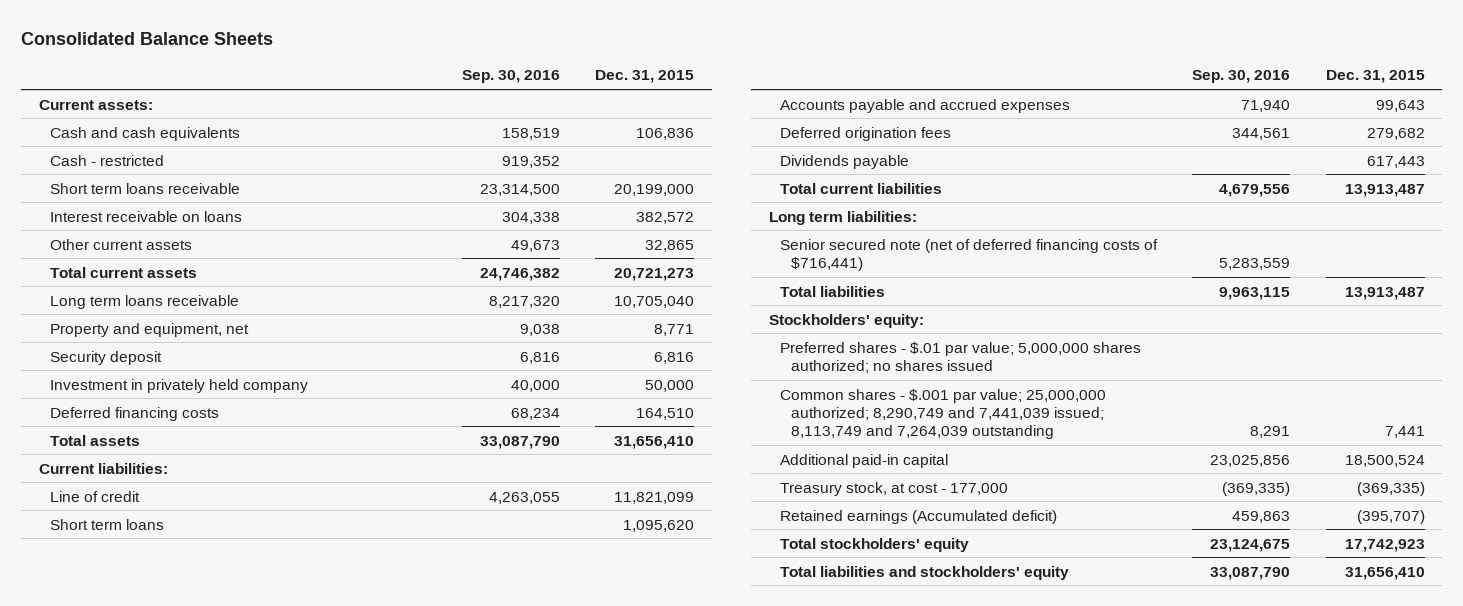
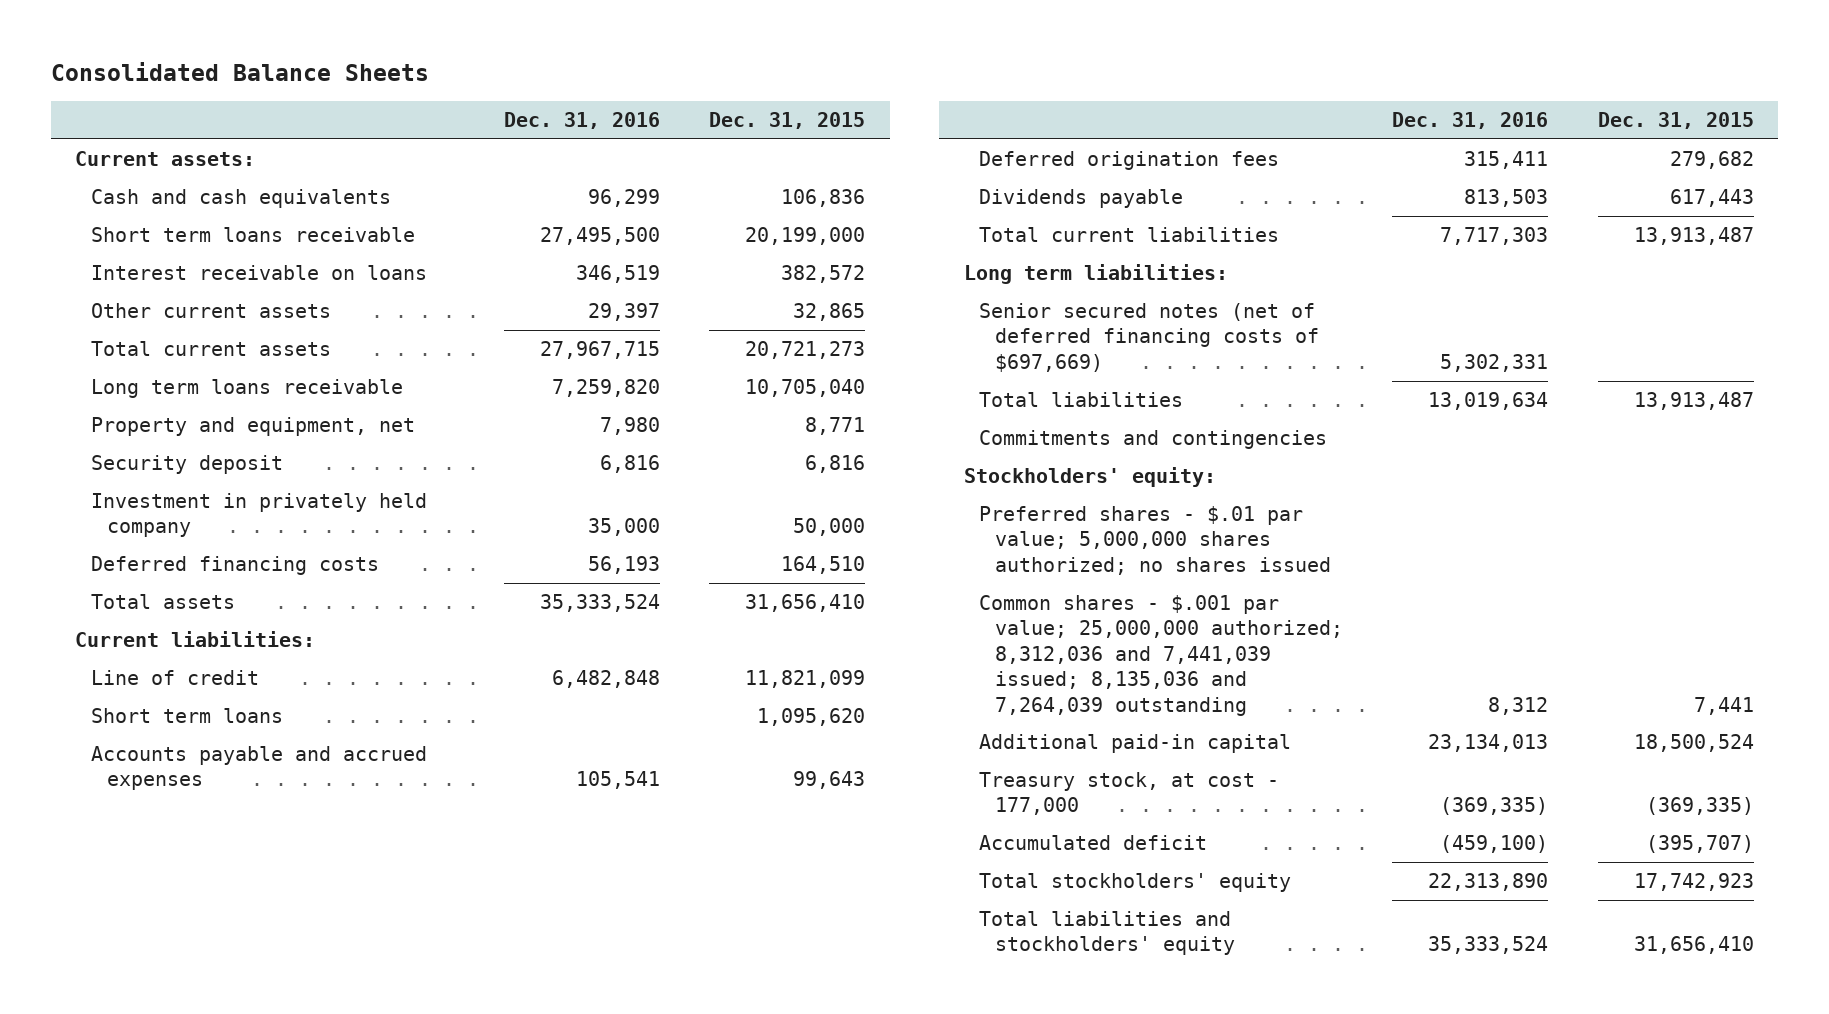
- | Sep. 30, 2016 | Dec. 31, 2015
+ | Dec. 31, 2016 | Dec. 31, 2015
- Cash - restricted | 919,352 |
- Senior secured note (net of deferred financing costs of $716,441) | 5,283,559 |
+ Senior secured notes (net of deferred financing costs of $697,669) | 5,302,331 |
+ Commitments and contingencies
- Common shares - $.001 par value; 25,000,000 authorized; 8,290,749 and 7,441,039 issued; 8,113,749 and 7,264,039 outstanding | 8,291 | 7,441
+ Common shares - $.001 par value; 25,000,000 authorized; 8,312,036 and 7,441,039 issued; 8,135,036 and 7,264,039 outstanding | 8,312 | 7,441
- Retained earnings (Accumulated deficit) | 459,863 | (395,707)
+ Accumulated deficit | (459,100) | (395,707)

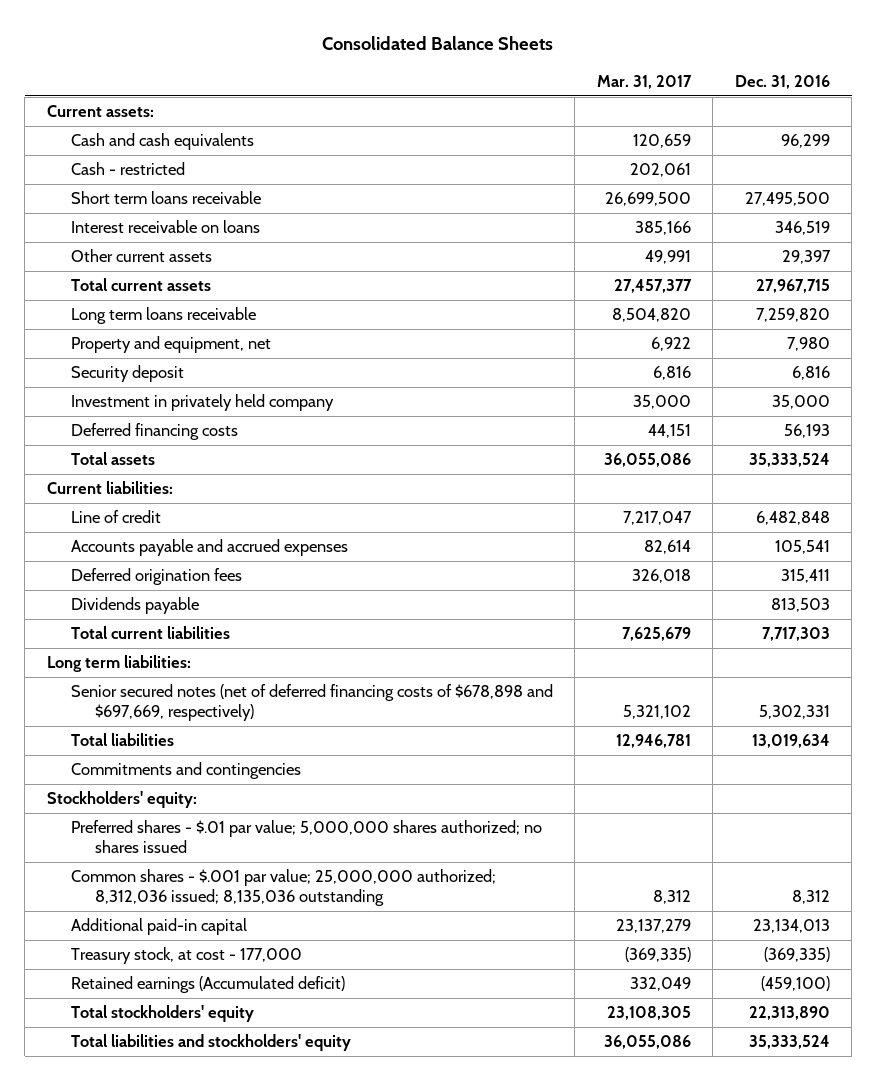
- | Dec. 31, 2016 | Dec. 31, 2015
+ | Mar. 31, 2017 | Dec. 31, 2016
+ Cash - restricted | 202,061 |
- Short term loans | | 1,095,620
- Senior secured notes (net of deferred financing costs of $697,669) | 5,302,331 |
+ Senior secured notes (net of deferred financing costs of $678,898 and $697,669, respectively) | 5,321,102 | 5,302,331
- Common shares - $.001 par value; 25,000,000 authorized; 8,312,036 and 7,441,039 issued; 8,135,036 and 7,264,039 outstanding | 8,312 | 7,441
+ Common shares - $.001 par value; 25,000,000 authorized; 8,312,036 issued; 8,135,036 outstanding | 8,312 | 8,312
- Accumulated deficit | (459,100) | (395,707)
+ Retained earnings (Accumulated deficit) | 332,049 | (459,100)

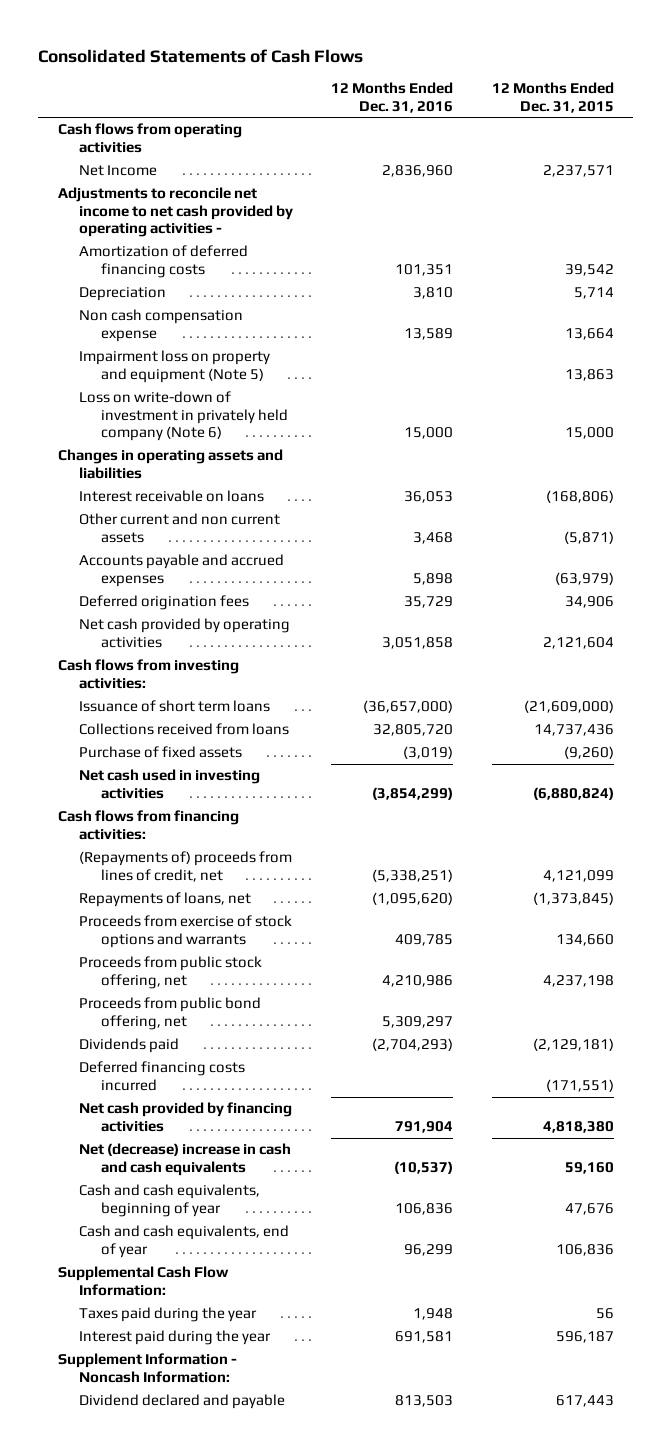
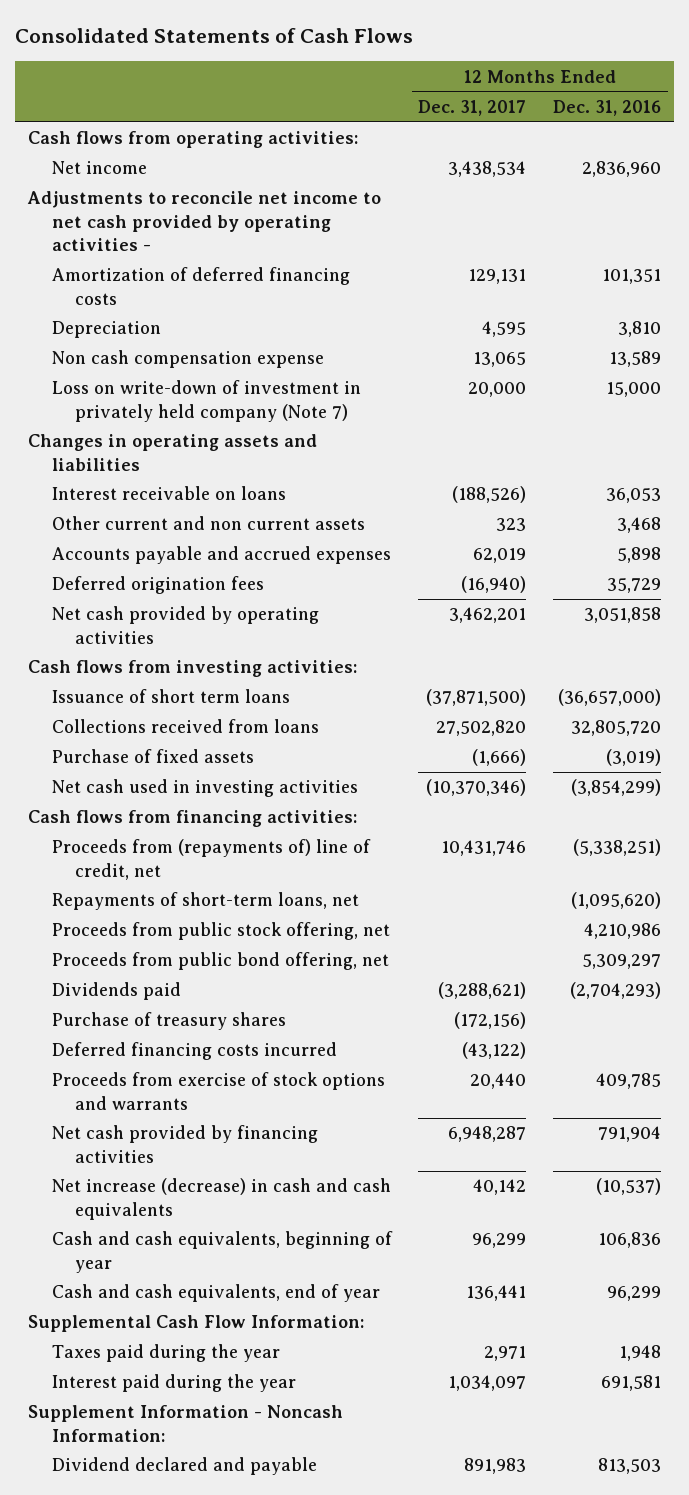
- | 12 Months Ended Dec. 31, 2016 | 12 Months Ended Dec. 31, 2015
+ | 12 Months Ended Dec. 31, 2017 | 12 Months Ended Dec. 31, 2016
- Cash flows from operating activities
- Net Income | 2,836,960 | 2,237,571
+ Cash flows from operating activities:
+ Net income | 3,438,534 | 2,836,960
- Impairment loss on property and equipment (Note 5) | | 13,863
- Loss on write-down of investment in privately held company (Note 6) | 15,000 | 15,000
+ Loss on write-down of investment in privately held company (Note 7) | 20,000 | 15,000
- (Repayments of) proceeds from lines of credit, net | (5,338,251) | 4,121,099
- Repayments of loans, net | (1,095,620) | (1,373,845)
+ Proceeds from (repayments of) line of credit, net | 10,431,746 | (5,338,251)
+ Repayments of short-term loans, net | | (1,095,620)
+ Purchase of treasury shares | (172,156) |
moved down: Proceeds from exercise of stock options and warrants | 20,440 | 409,785
- Net (decrease) increase in cash and cash equivalents | (10,537) | 59,160
+ Net increase (decrease) in cash and cash equivalents | 40,142 | (10,537)

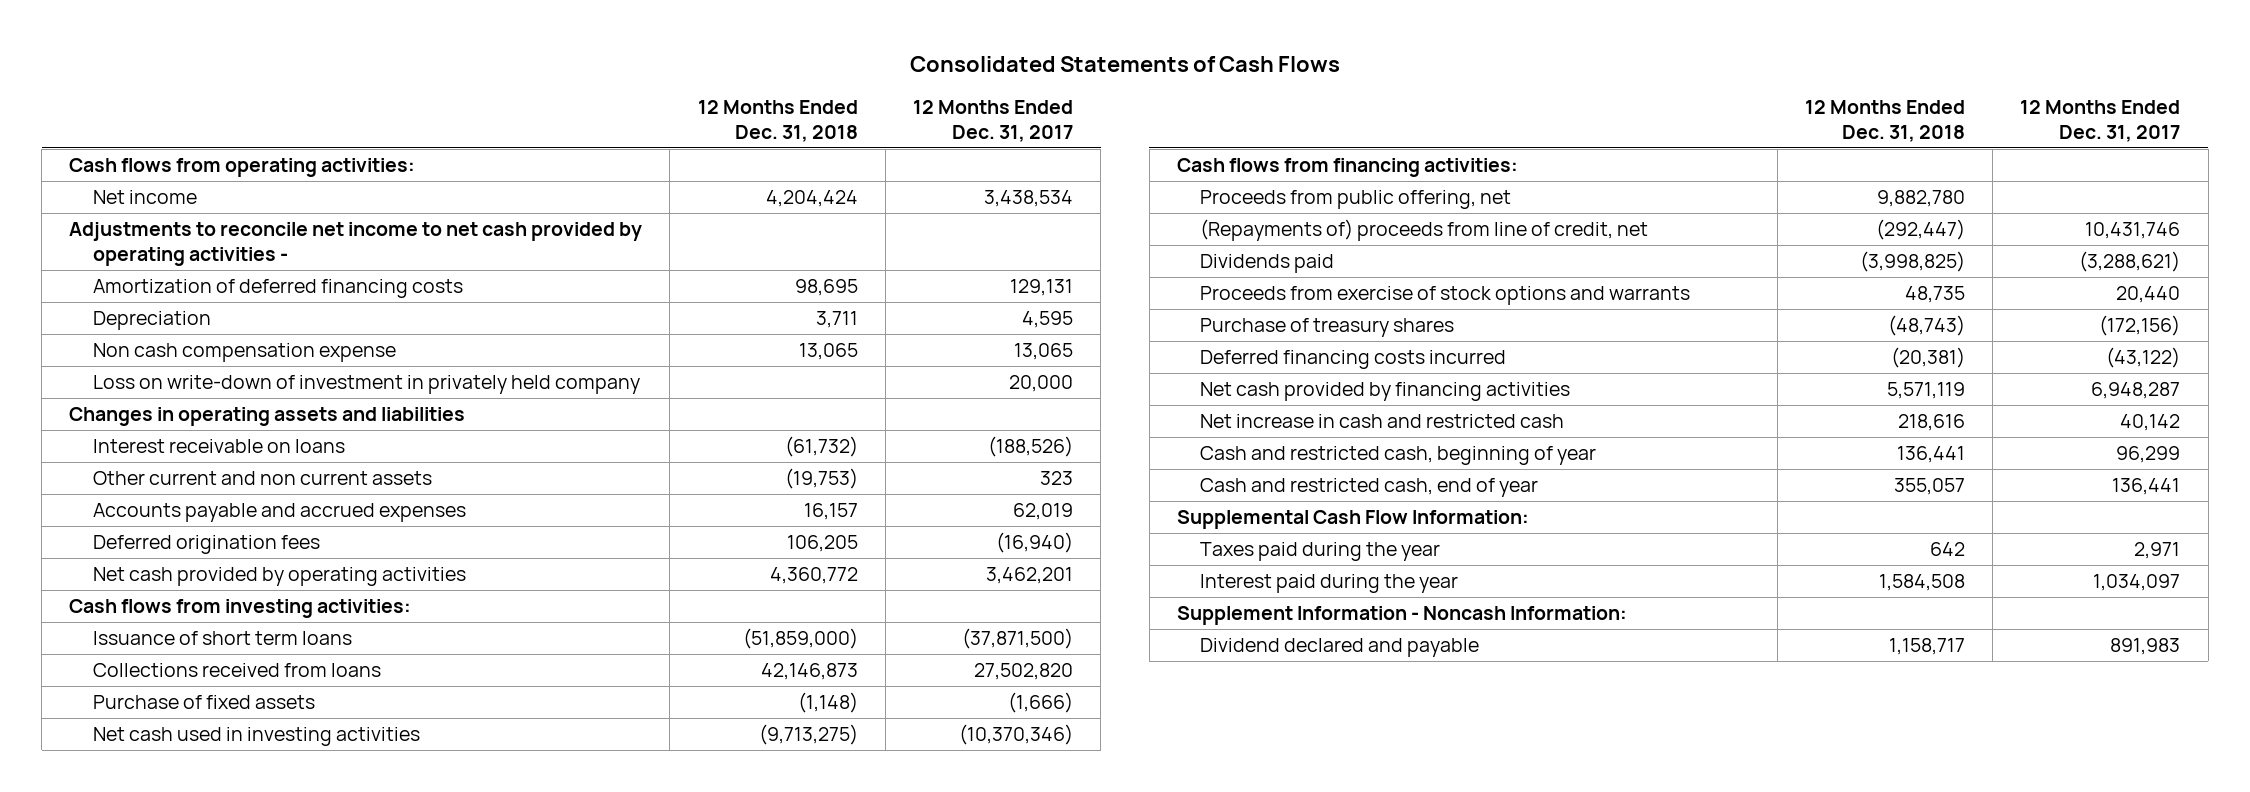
- | 12 Months Ended Dec. 31, 2017 | 12 Months Ended Dec. 31, 2016
+ | 12 Months Ended Dec. 31, 2018 | 12 Months Ended Dec. 31, 2017
- Loss on write-down of investment in privately held company (Note 7) | 20,000 | 15,000
+ Loss on write-down of investment in privately held company | | 20,000
- Proceeds from (repayments of) line of credit, net | 10,431,746 | (5,338,251)
- Repayments of short-term loans, net | | (1,095,620)
- Proceeds from public stock offering, net | | 4,210,986
- Proceeds from public bond offering, net | | 5,309,297
+ Proceeds from public offering, net | 9,882,780 |
+ (Repayments of) proceeds from line of credit, net | (292,447) | 10,431,746
moved up: Proceeds from exercise of stock options and warrants | 48,735 | 20,440
- Net increase (decrease) in cash and cash equivalents | 40,142 | (10,537)
- Cash and cash equivalents, beginning of year | 96,299 | 106,836
- Cash and cash equivalents, end of year | 136,441 | 96,299
+ Net increase in cash and restricted cash | 218,616 | 40,142
+ Cash and restricted cash, beginning of year | 136,441 | 96,299
+ Cash and restricted cash, end of year | 355,057 | 136,441

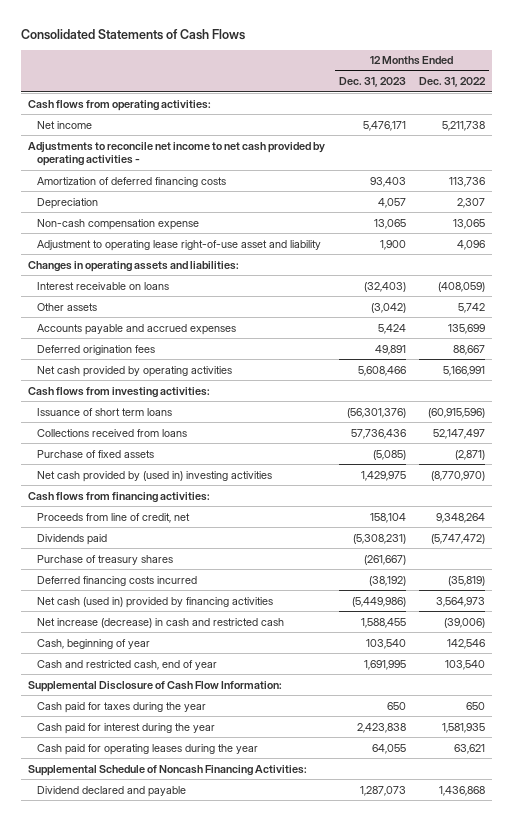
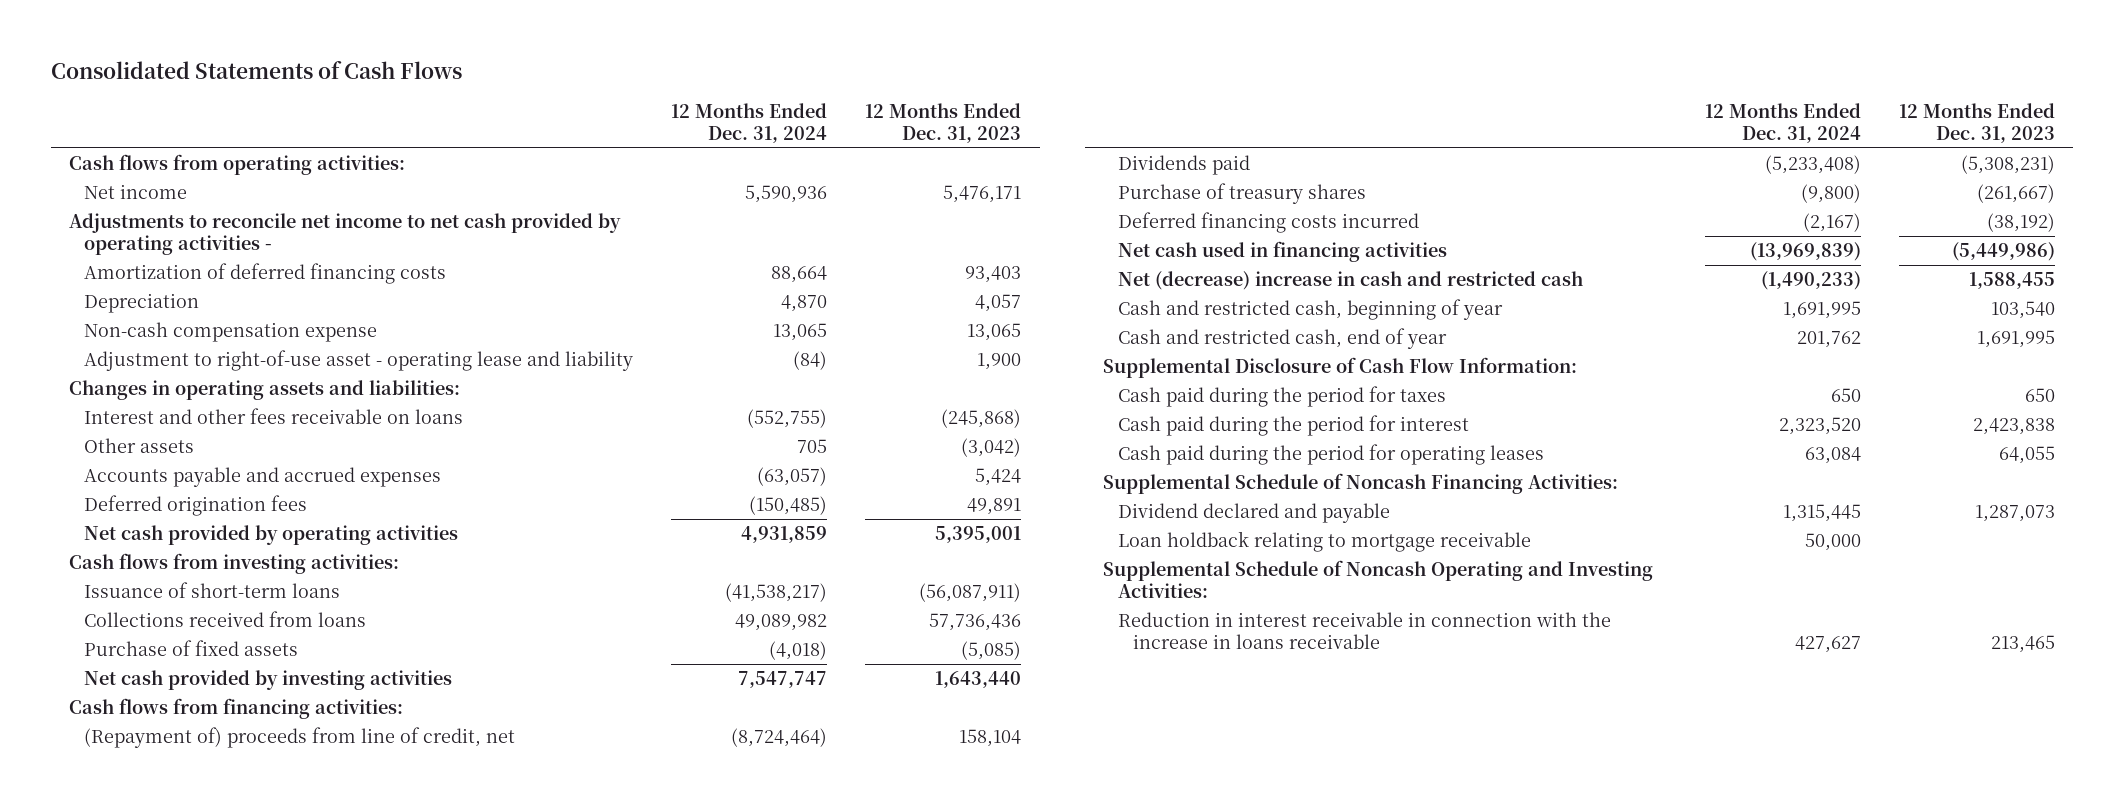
- | 12 Months Ended Dec. 31, 2023 | 12 Months Ended Dec. 31, 2022
+ | 12 Months Ended Dec. 31, 2024 | 12 Months Ended Dec. 31, 2023
- Adjustment to operating lease right-of-use asset and liability | 1,900 | 4,096
+ Adjustment to right-of-use asset - operating lease and liability | (84) | 1,900
- Interest receivable on loans | (32,403) | (408,059)
+ Interest and other fees receivable on loans | (552,755) | (245,868)
- Net cash provided by operating activities | 5,608,466 | 5,166,991
+ Net cash provided by operating activities | 4,931,859 | 5,395,001
- Issuance of short term loans | (56,301,376) | (60,915,596)
+ Issuance of short-term loans | (41,538,217) | (56,087,911)
- Net cash provided by (used in) investing activities | 1,429,975 | (8,770,970)
+ Net cash provided by investing activities | 7,547,747 | 1,643,440
- Proceeds from line of credit, net | 158,104 | 9,348,264
+ (Repayment of) proceeds from line of credit, net | (8,724,464) | 158,104
- Net cash (used in) provided by financing activities | (5,449,986) | 3,564,973
- Net increase (decrease) in cash and restricted cash | 1,588,455 | (39,006)
- Cash, beginning of year | 103,540 | 142,546
+ Net cash used in financing activities | (13,969,839) | (5,449,986)
+ Net (decrease) increase in cash and restricted cash | (1,490,233) | 1,588,455
+ Cash and restricted cash, beginning of year | 1,691,995 | 103,540
- Cash paid for taxes during the year | 650 | 650
- Cash paid for interest during the year | 2,423,838 | 1,581,935
- Cash paid for operating leases during the year | 64,055 | 63,621
+ Cash paid during the period for taxes | 650 | 650
+ Cash paid during the period for interest | 2,323,520 | 2,423,838
+ Cash paid during the period for operating leases | 63,084 | 64,055
+ Loan holdback relating to mortgage receivable | 50,000 |
+ Supplemental Schedule of Noncash Operating and Investing Activities:
+ Reduction in interest receivable in connection with the increase in loans receivable | 427,627 | 213,465

